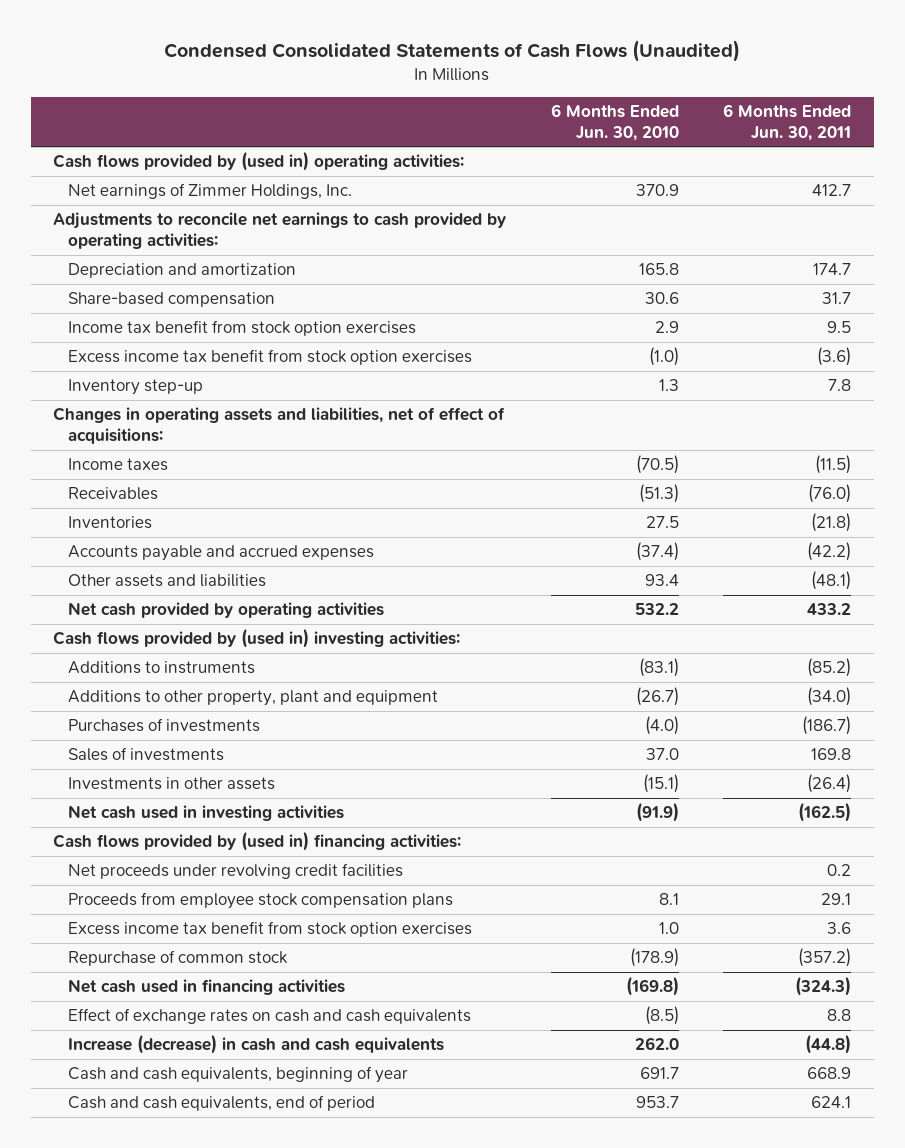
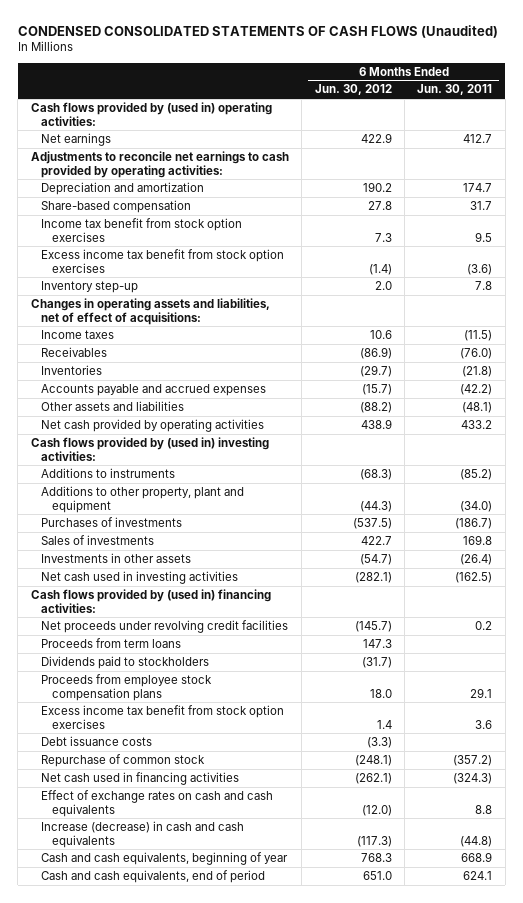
- Condensed Consolidated Statements of Cash Flows (Unaudited)
+ CONDENSED CONSOLIDATED STATEMENTS OF CASH FLOWS (Unaudited)
- | 6 Months Ended Jun. 30, 2010 | 6 Months Ended Jun. 30, 2011
+ | 6 Months Ended Jun. 30, 2012 | 6 Months Ended Jun. 30, 2011
- Net earnings of Zimmer Holdings, Inc. | 370.9 | 412.7
+ Net earnings | 422.9 | 412.7
+ Proceeds from term loans | 147.3 |
+ Dividends paid to stockholders | (31.7) |
+ Debt issuance costs | (3.3) |

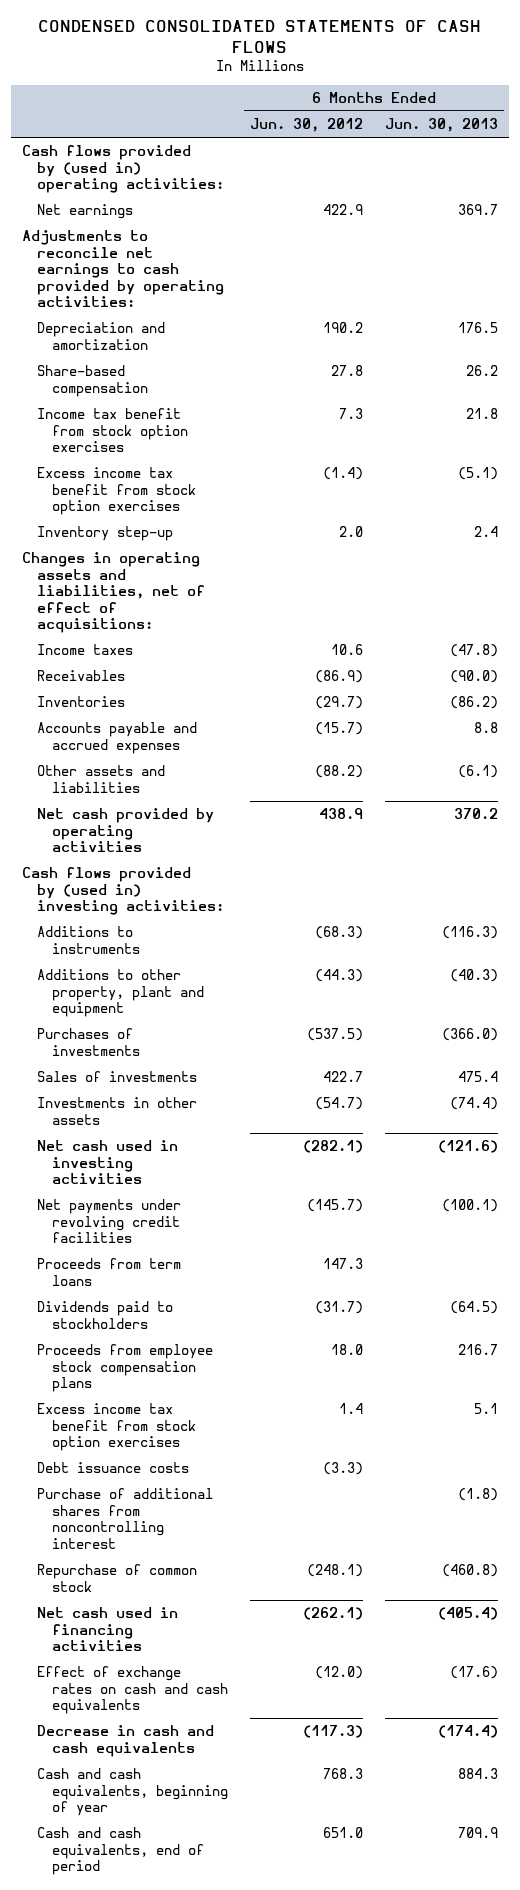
- CONDENSED CONSOLIDATED STATEMENTS OF CASH FLOWS (Unaudited)
+ CONDENSED CONSOLIDATED STATEMENTS OF CASH FLOWS
- | 6 Months Ended Jun. 30, 2012 | 6 Months Ended Jun. 30, 2011
+ | 6 Months Ended Jun. 30, 2012 | 6 Months Ended Jun. 30, 2013
- Cash flows provided by (used in) financing activities:
- Net proceeds under revolving credit facilities | (145.7) | 0.2
+ Net payments under revolving credit facilities | (145.7) | (100.1)
+ Purchase of additional shares from noncontrolling interest | | (1.8)
- Increase (decrease) in cash and cash equivalents | (117.3) | (44.8)
+ Decrease in cash and cash equivalents | (117.3) | (174.4)

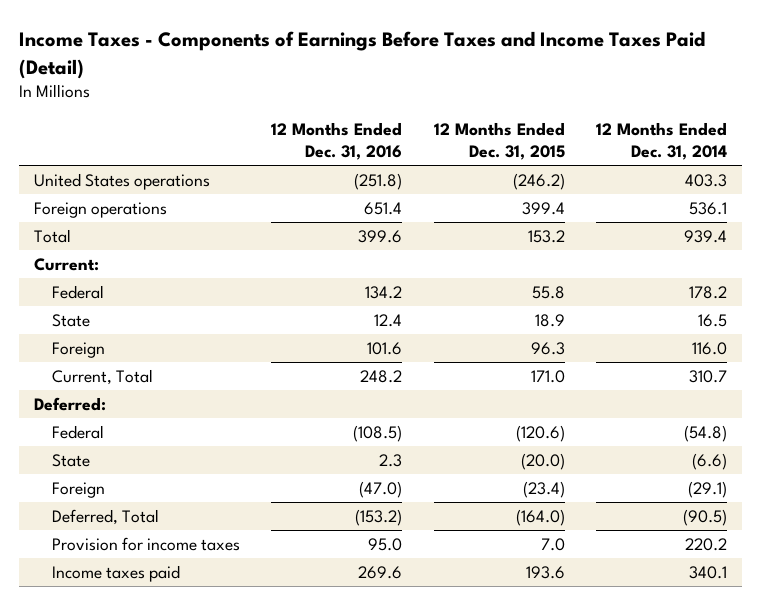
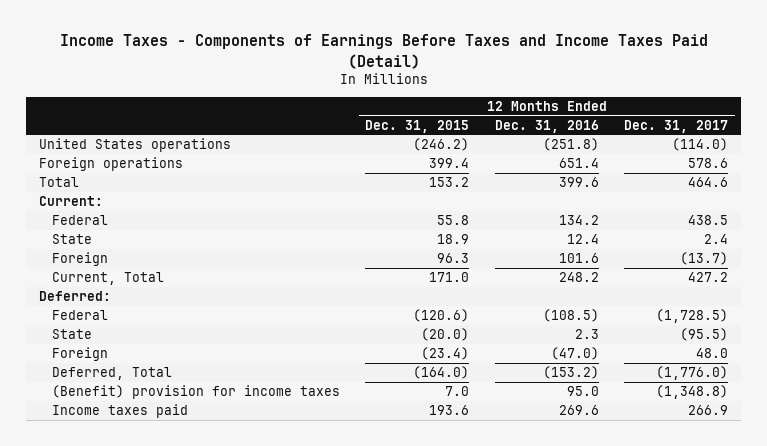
- | 12 Months Ended Dec. 31, 2016 | 12 Months Ended Dec. 31, 2015 | 12 Months Ended Dec. 31, 2014
+ | 12 Months Ended Dec. 31, 2015 | 12 Months Ended Dec. 31, 2016 | 12 Months Ended Dec. 31, 2017
- Provision for income taxes | 95.0 | 7.0 | 220.2
+ (Benefit) provision for income taxes | 7.0 | 95.0 | (1,348.8)

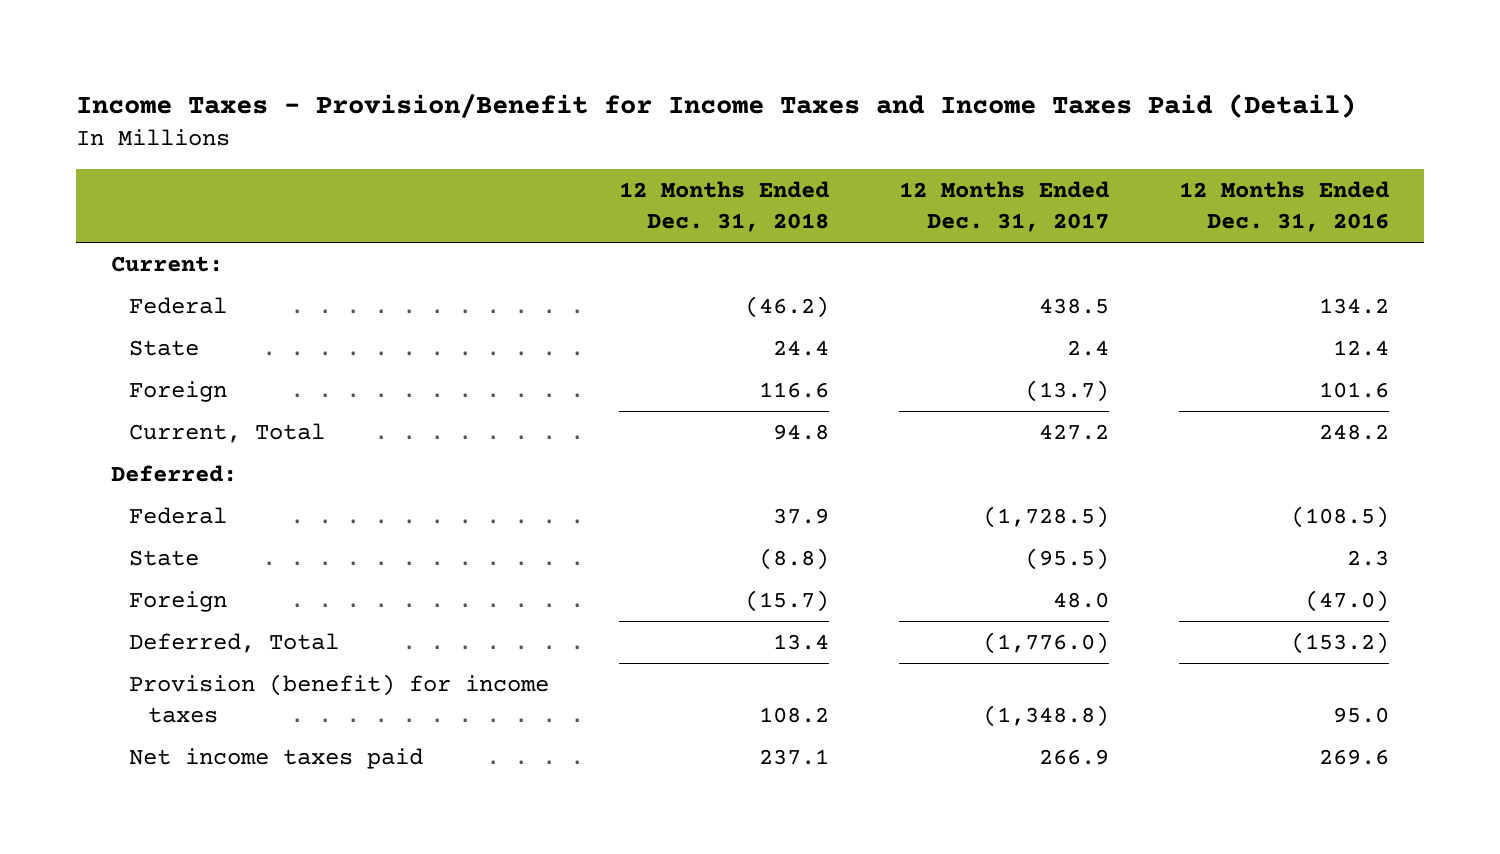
- Income Taxes - Components of Earnings Before Taxes and Income Taxes Paid (Detail)
+ Income Taxes - Provision/Benefit for Income Taxes and Income Taxes Paid (Detail)
- | 12 Months Ended Dec. 31, 2015 | 12 Months Ended Dec. 31, 2016 | 12 Months Ended Dec. 31, 2017
+ | 12 Months Ended Dec. 31, 2018 | 12 Months Ended Dec. 31, 2017 | 12 Months Ended Dec. 31, 2016
- United States operations | (246.2) | (251.8) | (114.0)
- Foreign operations | 399.4 | 651.4 | 578.6
- Total | 153.2 | 399.6 | 464.6
- (Benefit) provision for income taxes | 7.0 | 95.0 | (1,348.8)
- Income taxes paid | 193.6 | 269.6 | 266.9
+ Provision (benefit) for income taxes | 108.2 | (1,348.8) | 95.0
+ Net income taxes paid | 237.1 | 266.9 | 269.6

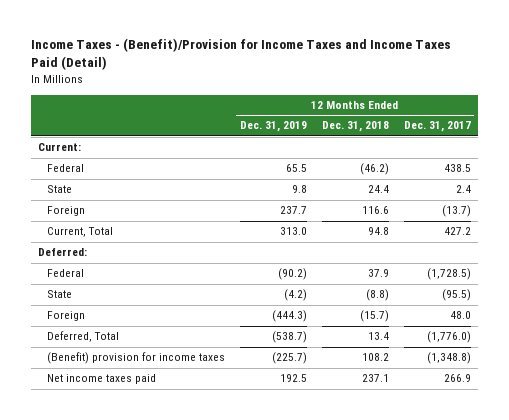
- Income Taxes - Provision/Benefit for Income Taxes and Income Taxes Paid (Detail)
+ Income Taxes - (Benefit)/Provision for Income Taxes and Income Taxes Paid (Detail)
- | 12 Months Ended Dec. 31, 2018 | 12 Months Ended Dec. 31, 2017 | 12 Months Ended Dec. 31, 2016
+ | 12 Months Ended Dec. 31, 2019 | 12 Months Ended Dec. 31, 2018 | 12 Months Ended Dec. 31, 2017
- Provision (benefit) for income taxes | 108.2 | (1,348.8) | 95.0
+ (Benefit) provision for income taxes | (225.7) | 108.2 | (1,348.8)

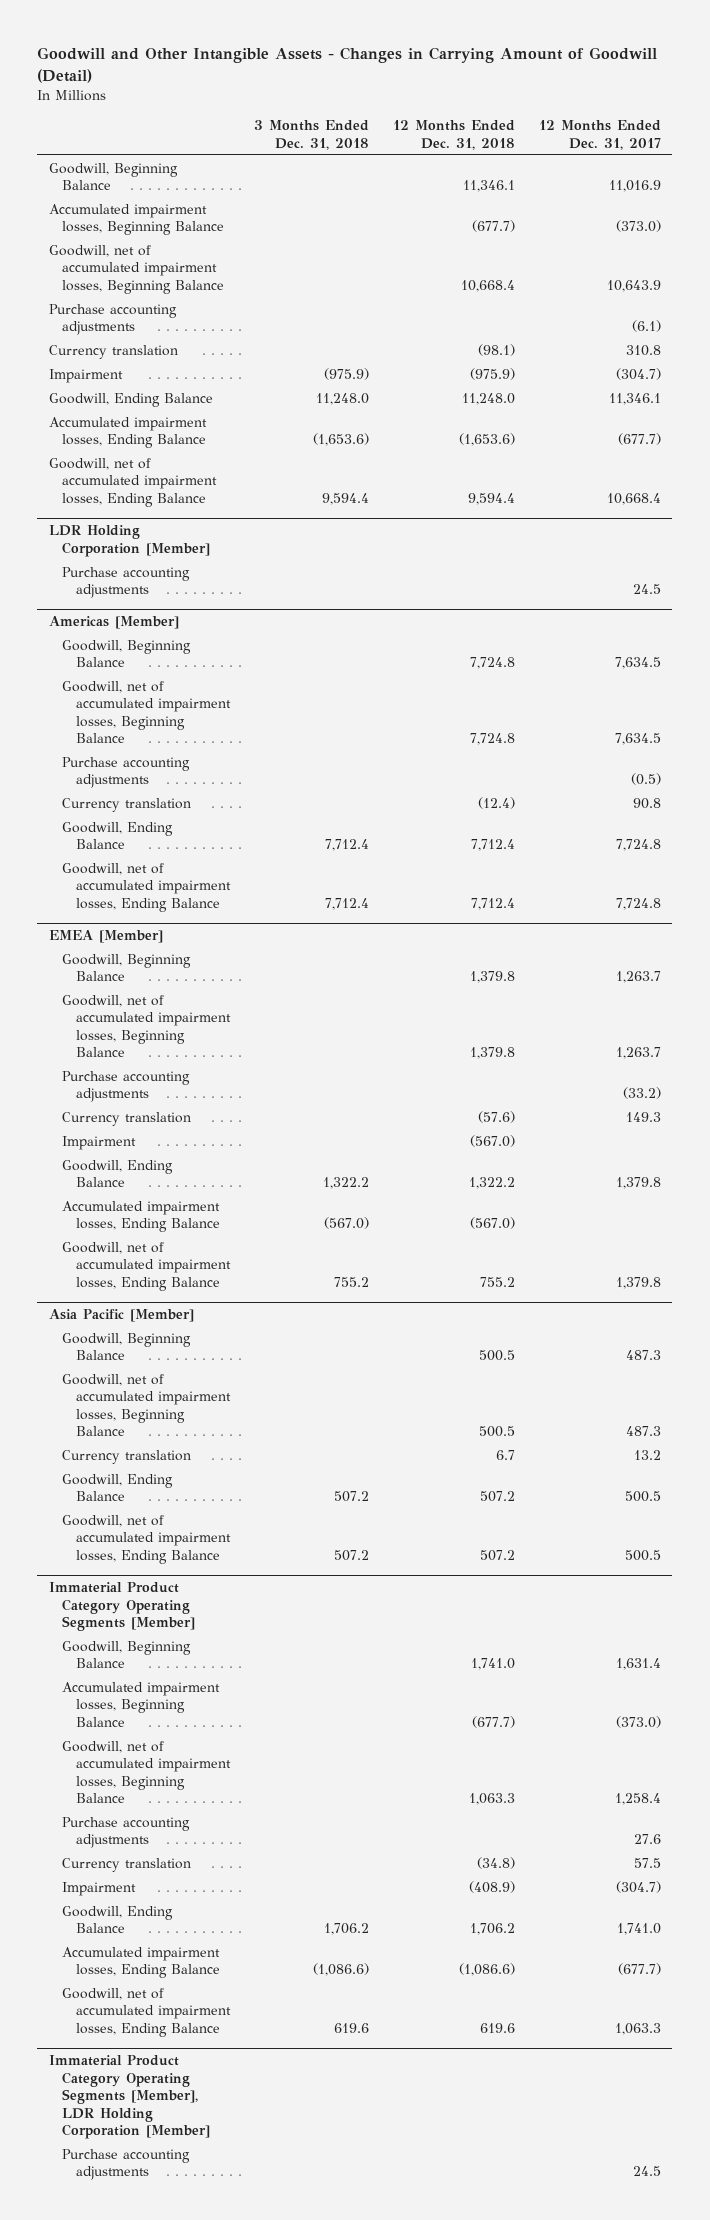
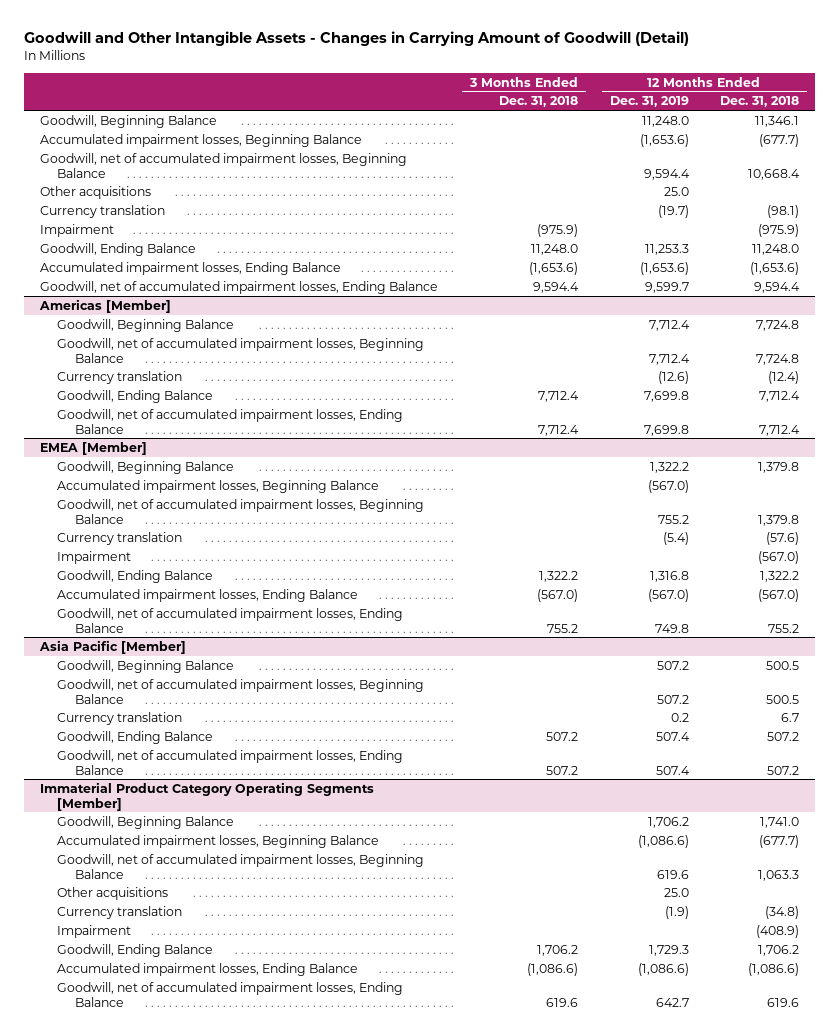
- | 3 Months Ended Dec. 31, 2018 | 12 Months Ended Dec. 31, 2018 | 12 Months Ended Dec. 31, 2017
+ | 3 Months Ended Dec. 31, 2018 | 12 Months Ended Dec. 31, 2019 | 12 Months Ended Dec. 31, 2018
- Purchase accounting adjustments | | | (6.1)
+ Other acquisitions | | 25.0 |
- LDR Holding Corporation [Member]
- Purchase accounting adjustments | | | 24.5
@ Americas [Member]
- Purchase accounting adjustments | | | (0.5)
@ EMEA [Member]
+ Accumulated impairment losses, Beginning Balance | | (567.0) |
- Purchase accounting adjustments | | | (33.2)
@ Immaterial Product Category Operating Segments [Member]
- Purchase accounting adjustments | | | 27.6
+ Other acquisitions | | 25.0 |
- Immaterial Product Category Operating Segments [Member], LDR Holding Corporation [Member]
- Purchase accounting adjustments | | | 24.5

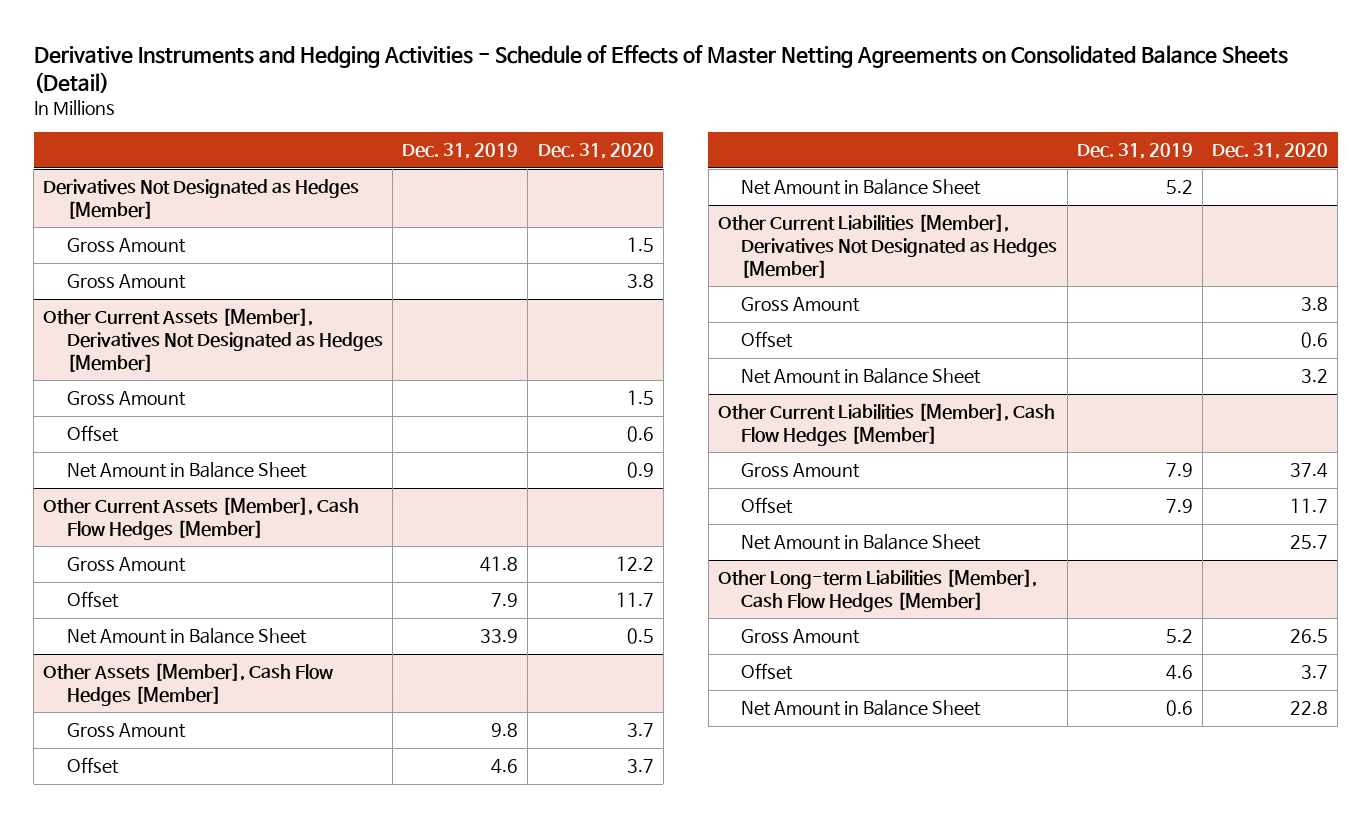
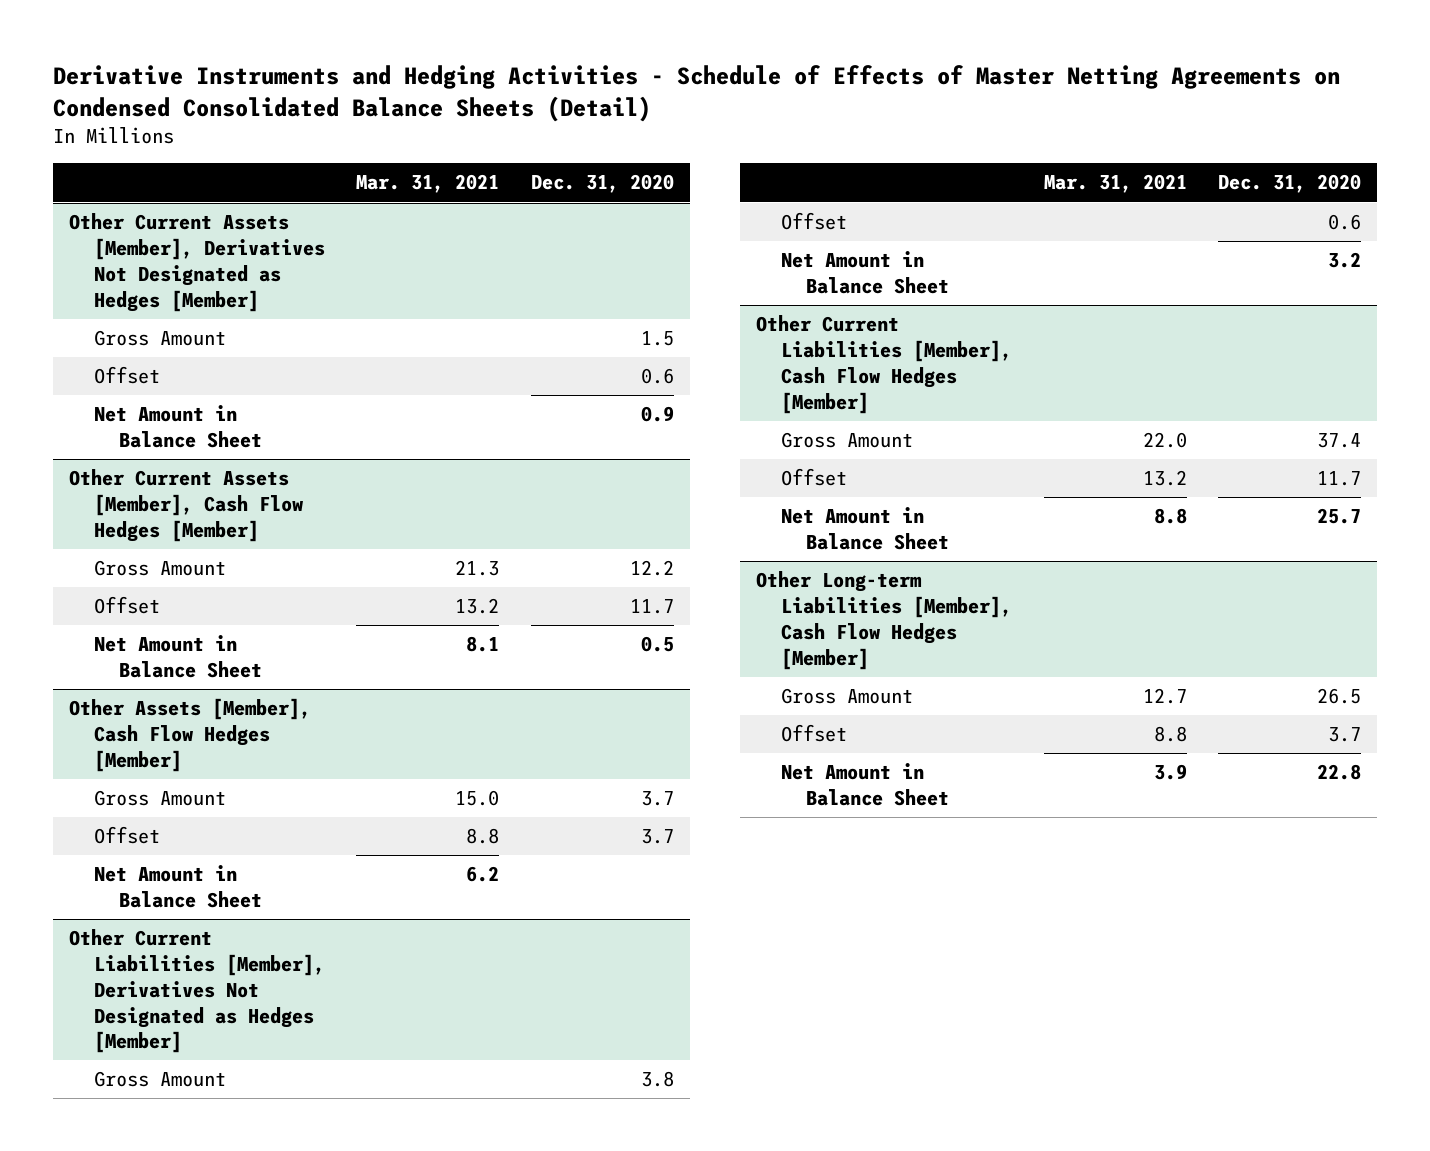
- Derivative Instruments and Hedging Activities - Schedule of Effects of Master Netting Agreements on Consolidated Balance Sheets (Detail)
+ Derivative Instruments and Hedging Activities - Schedule of Effects of Master Netting Agreements on Condensed Consolidated Balance Sheets (Detail)
- | Dec. 31, 2019 | Dec. 31, 2020
+ | Mar. 31, 2021 | Dec. 31, 2020
- Derivatives Not Designated as Hedges [Member]
- Gross Amount | | 1.5
- Gross Amount | | 3.8

